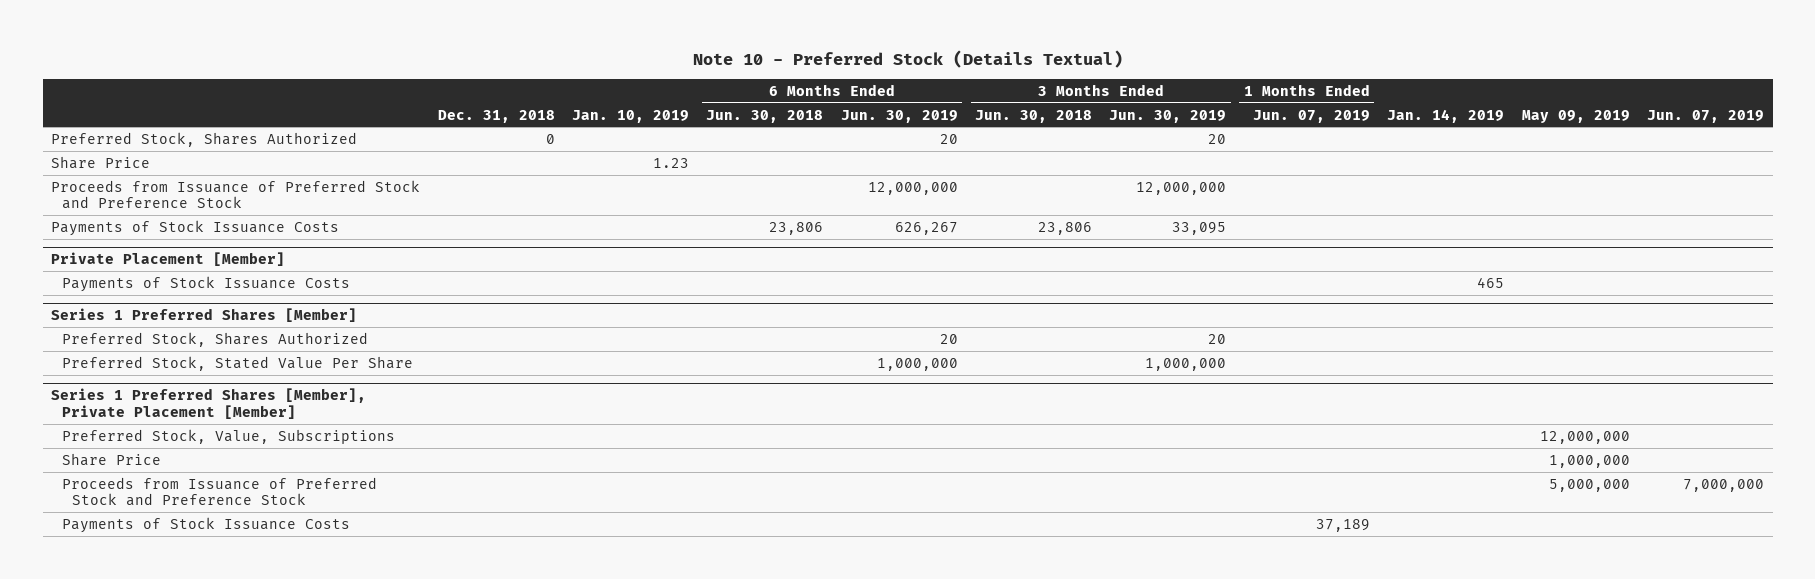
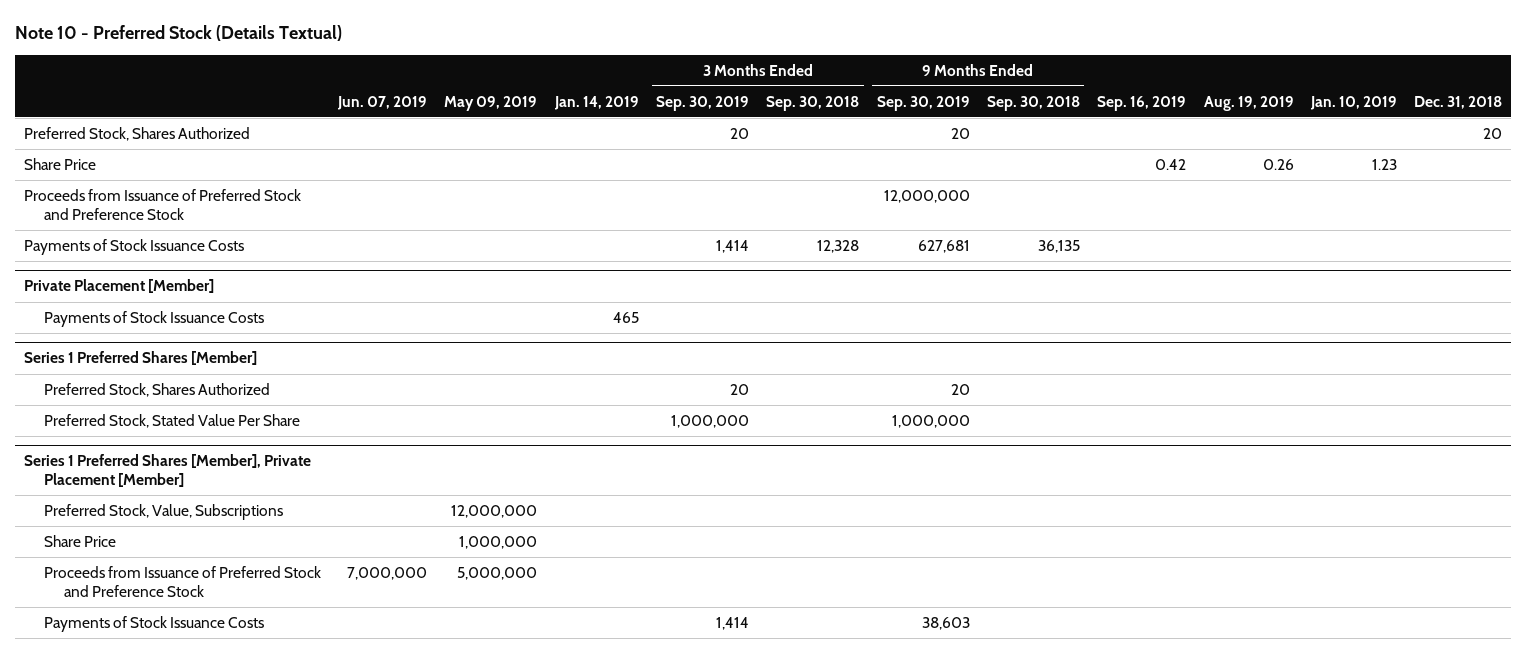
- | Dec. 31, 2018 | Jan. 10, 2019 | 6 Months Ended Jun. 30, 2018 | 6 Months Ended Jun. 30, 2019 | 3 Months Ended Jun. 30, 2018 | 3 Months Ended Jun. 30, 2019 | 1 Months Ended Jun. 07, 2019 | Jan. 14, 2019 | May 09, 2019 | Jun. 07, 2019
+ | Jun. 07, 2019 | May 09, 2019 | Jan. 14, 2019 | 3 Months Ended Sep. 30, 2019 | 3 Months Ended Sep. 30, 2018 | 9 Months Ended Sep. 30, 2019 | 9 Months Ended Sep. 30, 2018 | Sep. 16, 2019 | Aug. 19, 2019 | Jan. 10, 2019 | Dec. 31, 2018
- Preferred Stock, Shares Authorized | 0 | | | 20 | | 20 | | | |
+ Preferred Stock, Shares Authorized | | | | 20 | | 20 | | | | | 20

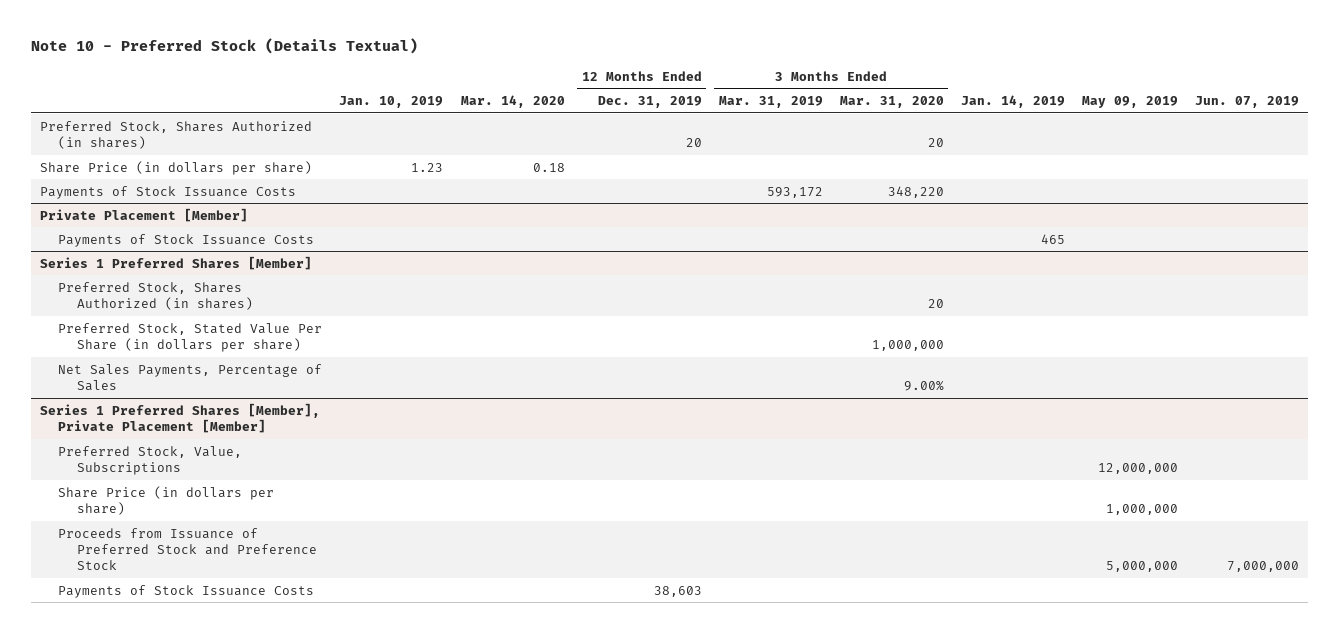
- | Jun. 07, 2019 | May 09, 2019 | Jan. 14, 2019 | 3 Months Ended Sep. 30, 2019 | 3 Months Ended Sep. 30, 2018 | 9 Months Ended Sep. 30, 2019 | 9 Months Ended Sep. 30, 2018 | Sep. 16, 2019 | Aug. 19, 2019 | Jan. 10, 2019 | Dec. 31, 2018
+ | Jan. 10, 2019 | Mar. 14, 2020 | 12 Months Ended Dec. 31, 2019 | 3 Months Ended Mar. 31, 2019 | 3 Months Ended Mar. 31, 2020 | Jan. 14, 2019 | May 09, 2019 | Jun. 07, 2019
- Preferred Stock, Shares Authorized | | | | 20 | | 20 | | | | | 20
- Share Price | | | | | | | | 0.42 | 0.26 | 1.23 |
- Proceeds from Issuance of Preferred Stock and Preference Stock | | | | | | 12,000,000 | | | | |
+ Preferred Stock, Shares Authorized (in shares) | | | 20 | | 20 | | |
+ Share Price (in dollars per share) | 1.23 | 0.18 | | | | | |
@ Series 1 Preferred Shares [Member]
- Preferred Stock, Shares Authorized | | | | 20 | | 20 | | | | |
- Preferred Stock, Stated Value Per Share | | | | 1,000,000 | | 1,000,000 | | | | |
+ Preferred Stock, Shares Authorized (in shares) | | | | | 20 | | |
+ Preferred Stock, Stated Value Per Share (in dollars per share) | | | | | 1,000,000 | | |
+ Net Sales Payments, Percentage of Sales | | | | | 9.00% | | |
@ Series 1 Preferred Shares [Member], Private Placement [Member]
- Share Price | | 1,000,000 | | | | | | | | |
+ Share Price (in dollars per share) | | | | | | | 1,000,000 |

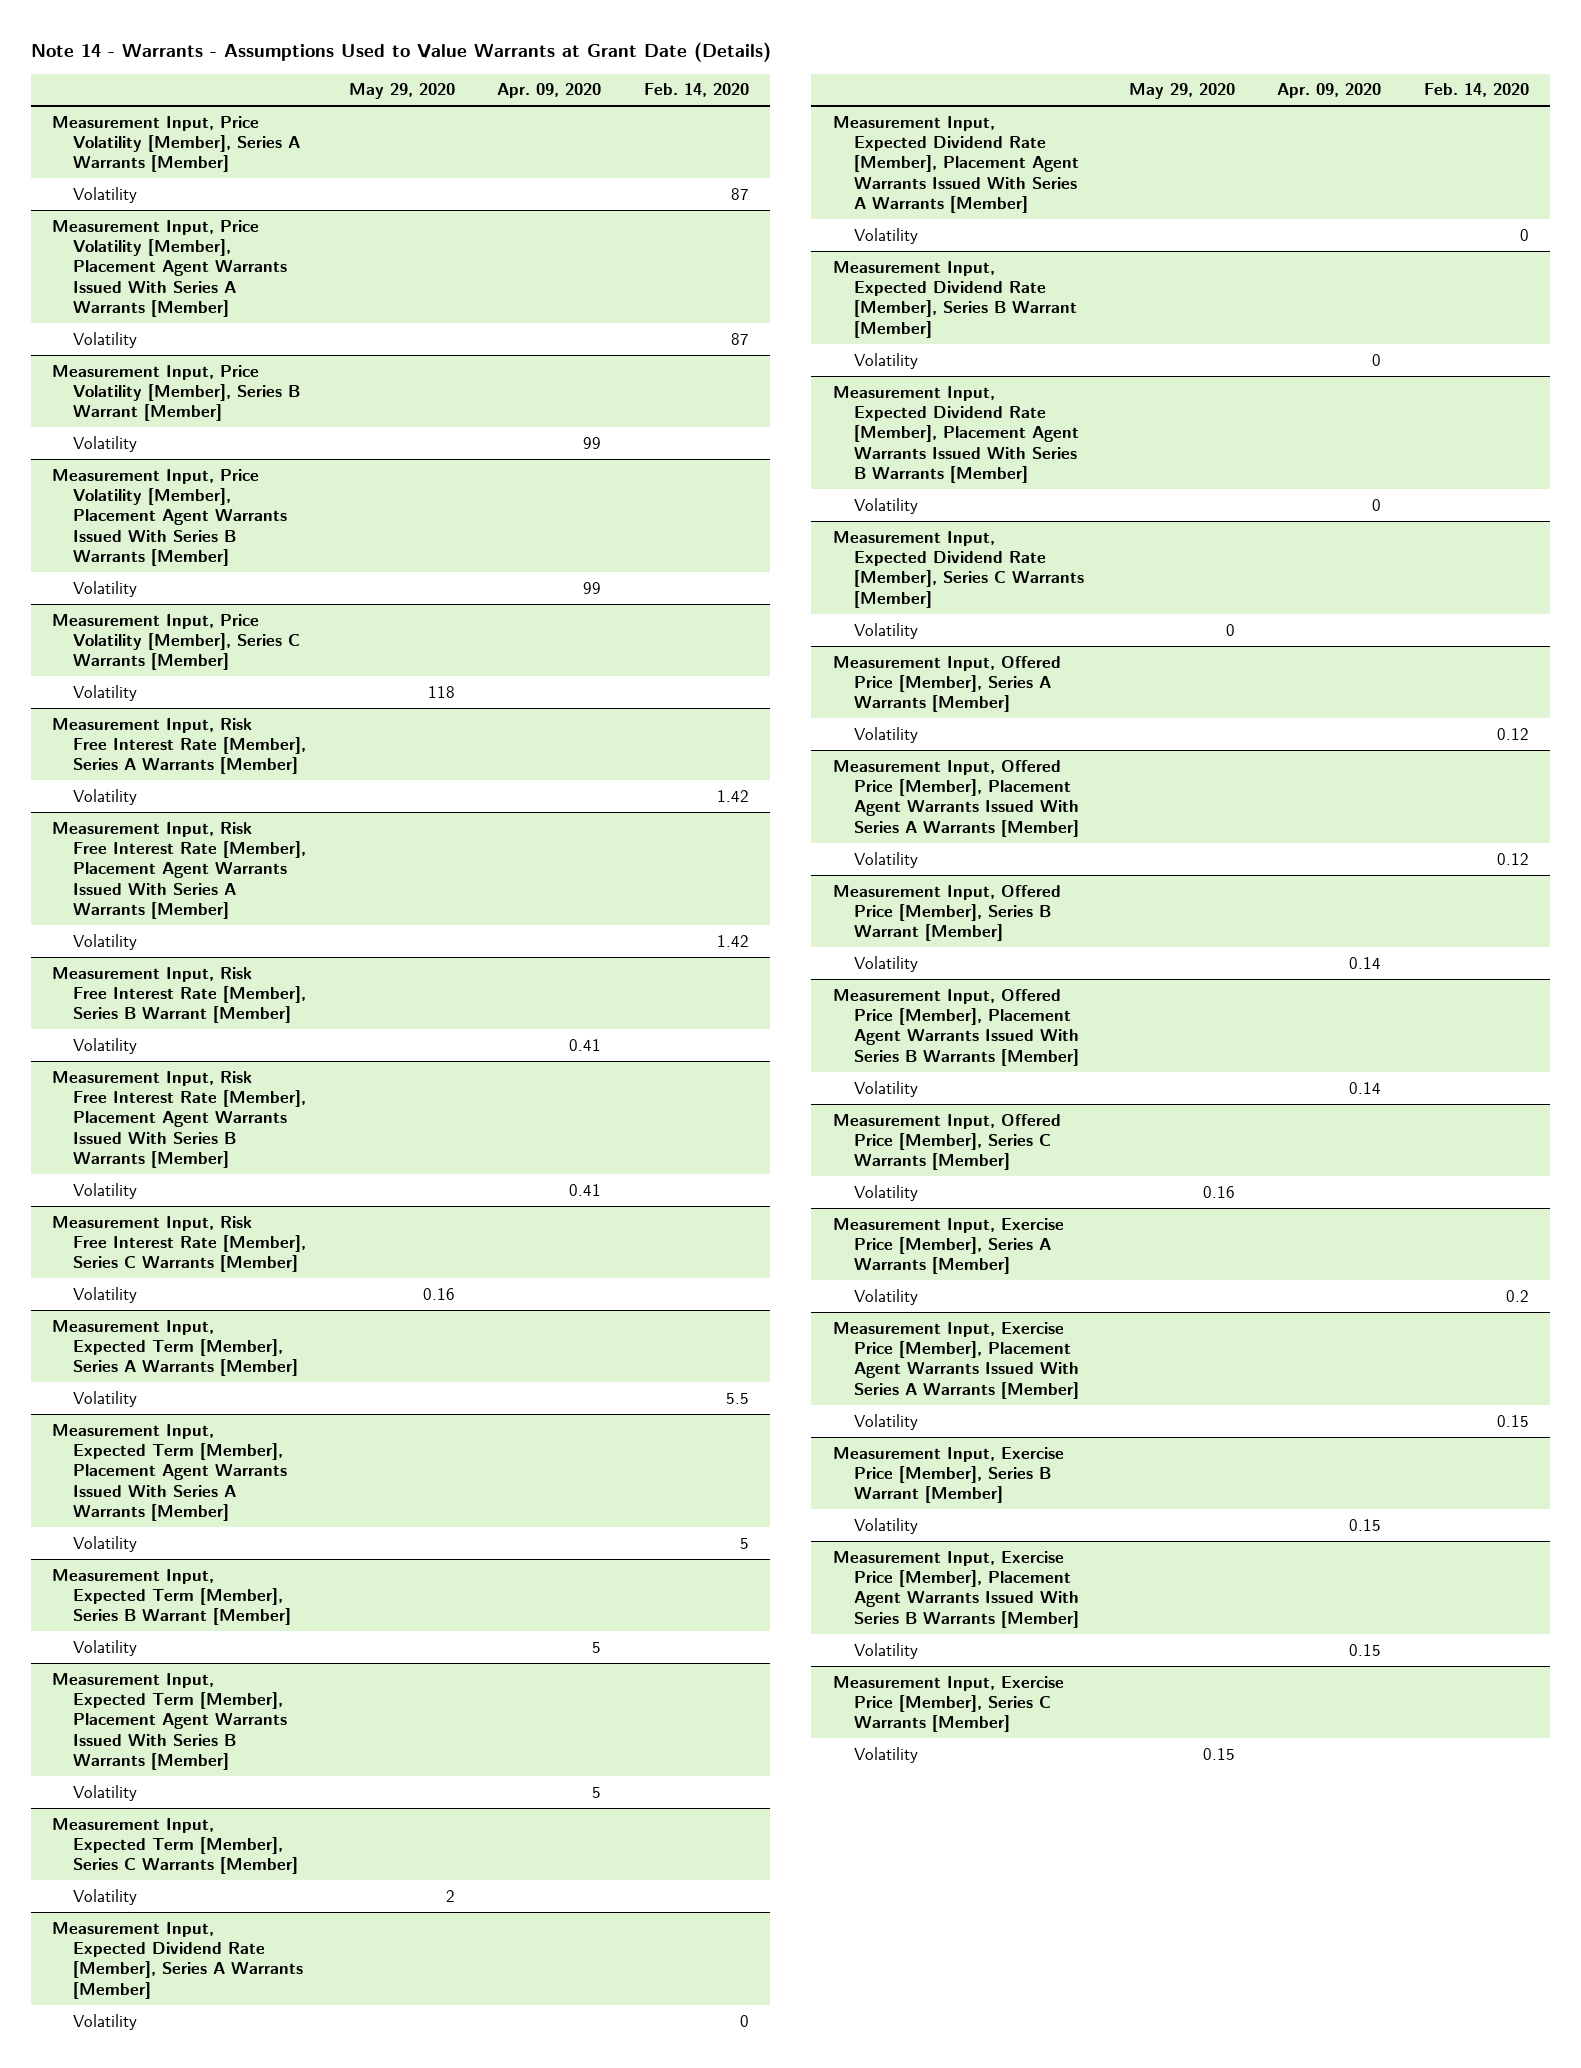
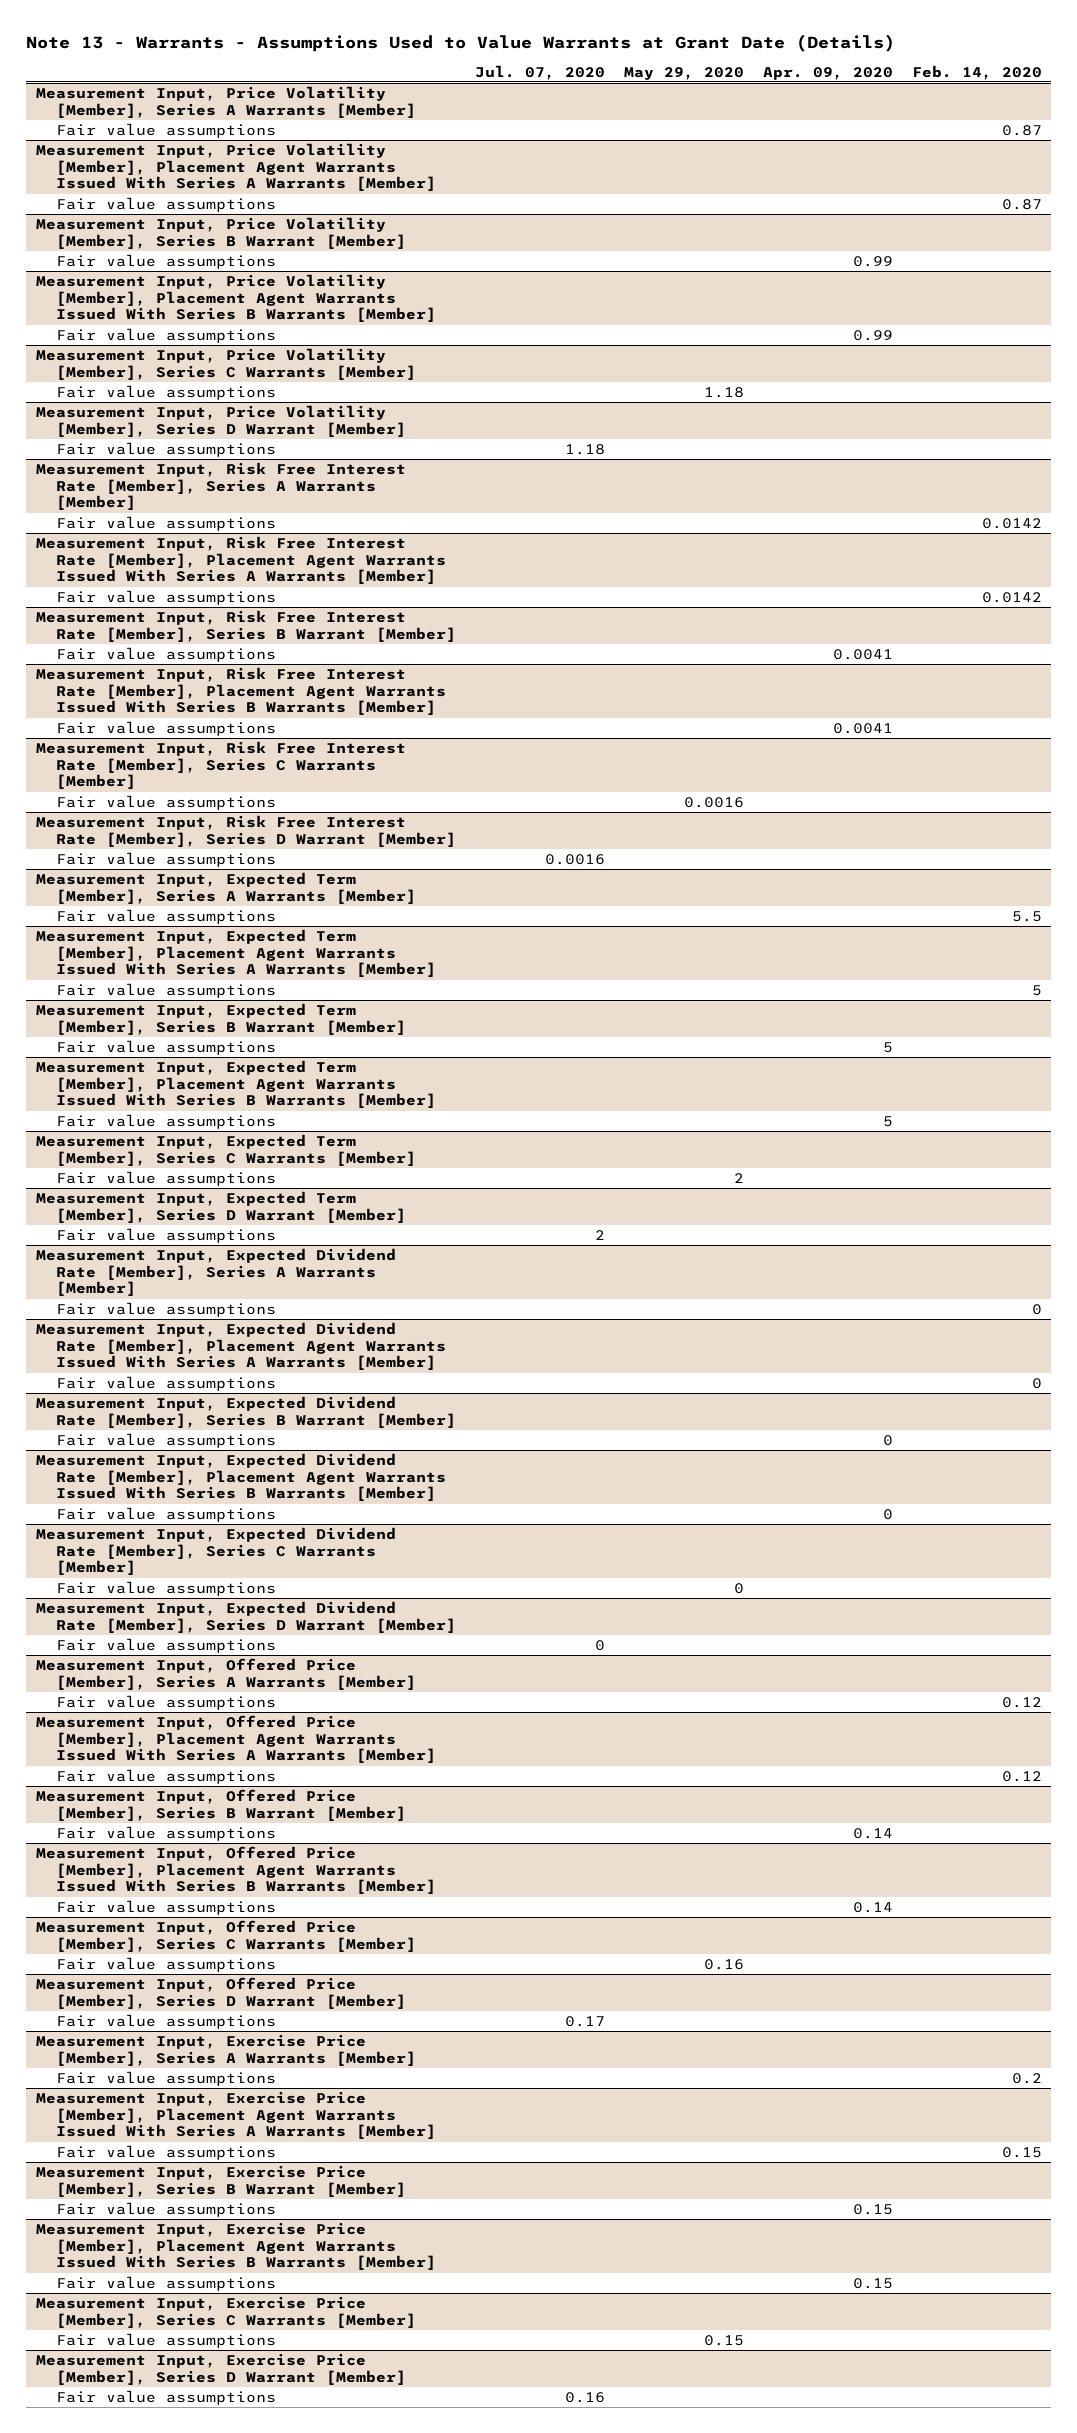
- Note 14 - Warrants - Assumptions Used to Value Warrants at Grant Date (Details)
+ Note 13 - Warrants - Assumptions Used to Value Warrants at Grant Date (Details)
- | May 29, 2020 | Apr. 09, 2020 | Feb. 14, 2020
+ | Jul. 07, 2020 | May 29, 2020 | Apr. 09, 2020 | Feb. 14, 2020
@ Measurement Input, Price Volatility [Member], Series A Warrants [Member]
- Volatility | | | 87
+ Fair value assumptions | | | | 0.87
@ Measurement Input, Price Volatility [Member], Placement Agent Warrants Issued With Series A Warrants [Member]
- Volatility | | | 87
+ Fair value assumptions | | | | 0.87
@ Measurement Input, Price Volatility [Member], Series B Warrant [Member]
- Volatility | | 99 |
+ Fair value assumptions | | | 0.99 |
@ Measurement Input, Price Volatility [Member], Placement Agent Warrants Issued With Series B Warrants [Member]
- Volatility | | 99 |
+ Fair value assumptions | | | 0.99 |
@ Measurement Input, Price Volatility [Member], Series C Warrants [Member]
- Volatility | 118 | |
+ Fair value assumptions | | 1.18 | |
+ Measurement Input, Price Volatility [Member], Series D Warrant [Member]
+ Fair value assumptions | 1.18 | | |
@ Measurement Input, Risk Free Interest Rate [Member], Series A Warrants [Member]
- Volatility | | | 1.42
+ Fair value assumptions | | | | 0.0142
@ Measurement Input, Risk Free Interest Rate [Member], Placement Agent Warrants Issued With Series A Warrants [Member]
- Volatility | | | 1.42
+ Fair value assumptions | | | | 0.0142
@ Measurement Input, Risk Free Interest Rate [Member], Series B Warrant [Member]
- Volatility | | 0.41 |
+ Fair value assumptions | | | 0.0041 |
@ Measurement Input, Risk Free Interest Rate [Member], Placement Agent Warrants Issued With Series B Warrants [Member]
- Volatility | | 0.41 |
+ Fair value assumptions | | | 0.0041 |
@ Measurement Input, Risk Free Interest Rate [Member], Series C Warrants [Member]
- Volatility | 0.16 | |
+ Fair value assumptions | | 0.0016 | |
+ Measurement Input, Risk Free Interest Rate [Member], Series D Warrant [Member]
+ Fair value assumptions | 0.0016 | | |
@ Measurement Input, Expected Term [Member], Series A Warrants [Member]
- Volatility | | | 5.5
+ Fair value assumptions | | | | 5.5
@ Measurement Input, Expected Term [Member], Placement Agent Warrants Issued With Series A Warrants [Member]
- Volatility | | | 5
+ Fair value assumptions | | | | 5
@ Measurement Input, Expected Term [Member], Series B Warrant [Member]
- Volatility | | 5 |
+ Fair value assumptions | | | 5 |
@ Measurement Input, Expected Term [Member], Placement Agent Warrants Issued With Series B Warrants [Member]
- Volatility | | 5 |
+ Fair value assumptions | | | 5 |
@ Measurement Input, Expected Term [Member], Series C Warrants [Member]
- Volatility | 2 | |
+ Fair value assumptions | | 2 | |
+ Measurement Input, Expected Term [Member], Series D Warrant [Member]
+ Fair value assumptions | 2 | | |
@ Measurement Input, Expected Dividend Rate [Member], Series A Warrants [Member]
- Volatility | | | 0
+ Fair value assumptions | | | | 0
@ Measurement Input, Expected Dividend Rate [Member], Placement Agent Warrants Issued With Series A Warrants [Member]
- Volatility | | | 0
+ Fair value assumptions | | | | 0
@ Measurement Input, Expected Dividend Rate [Member], Series B Warrant [Member]
- Volatility | | 0 |
+ Fair value assumptions | | | 0 |
@ Measurement Input, Expected Dividend Rate [Member], Placement Agent Warrants Issued With Series B Warrants [Member]
- Volatility | | 0 |
+ Fair value assumptions | | | 0 |
@ Measurement Input, Expected Dividend Rate [Member], Series C Warrants [Member]
- Volatility | 0 | |
+ Fair value assumptions | | 0 | |
+ Measurement Input, Expected Dividend Rate [Member], Series D Warrant [Member]
+ Fair value assumptions | 0 | | |
@ Measurement Input, Offered Price [Member], Series A Warrants [Member]
- Volatility | | | 0.12
+ Fair value assumptions | | | | 0.12
@ Measurement Input, Offered Price [Member], Placement Agent Warrants Issued With Series A Warrants [Member]
- Volatility | | | 0.12
+ Fair value assumptions | | | | 0.12
@ Measurement Input, Offered Price [Member], Series B Warrant [Member]
- Volatility | | 0.14 |
+ Fair value assumptions | | | 0.14 |
@ Measurement Input, Offered Price [Member], Placement Agent Warrants Issued With Series B Warrants [Member]
- Volatility | | 0.14 |
+ Fair value assumptions | | | 0.14 |
@ Measurement Input, Offered Price [Member], Series C Warrants [Member]
- Volatility | 0.16 | |
+ Fair value assumptions | | 0.16 | |
+ Measurement Input, Offered Price [Member], Series D Warrant [Member]
+ Fair value assumptions | 0.17 | | |
@ Measurement Input, Exercise Price [Member], Series A Warrants [Member]
- Volatility | | | 0.2
+ Fair value assumptions | | | | 0.2
@ Measurement Input, Exercise Price [Member], Placement Agent Warrants Issued With Series A Warrants [Member]
- Volatility | | | 0.15
+ Fair value assumptions | | | | 0.15
@ Measurement Input, Exercise Price [Member], Series B Warrant [Member]
- Volatility | | 0.15 |
+ Fair value assumptions | | | 0.15 |
@ Measurement Input, Exercise Price [Member], Placement Agent Warrants Issued With Series B Warrants [Member]
- Volatility | | 0.15 |
+ Fair value assumptions | | | 0.15 |
@ Measurement Input, Exercise Price [Member], Series C Warrants [Member]
- Volatility | 0.15 | |
+ Fair value assumptions | | 0.15 | |
+ Measurement Input, Exercise Price [Member], Series D Warrant [Member]
+ Fair value assumptions | 0.16 | | |

